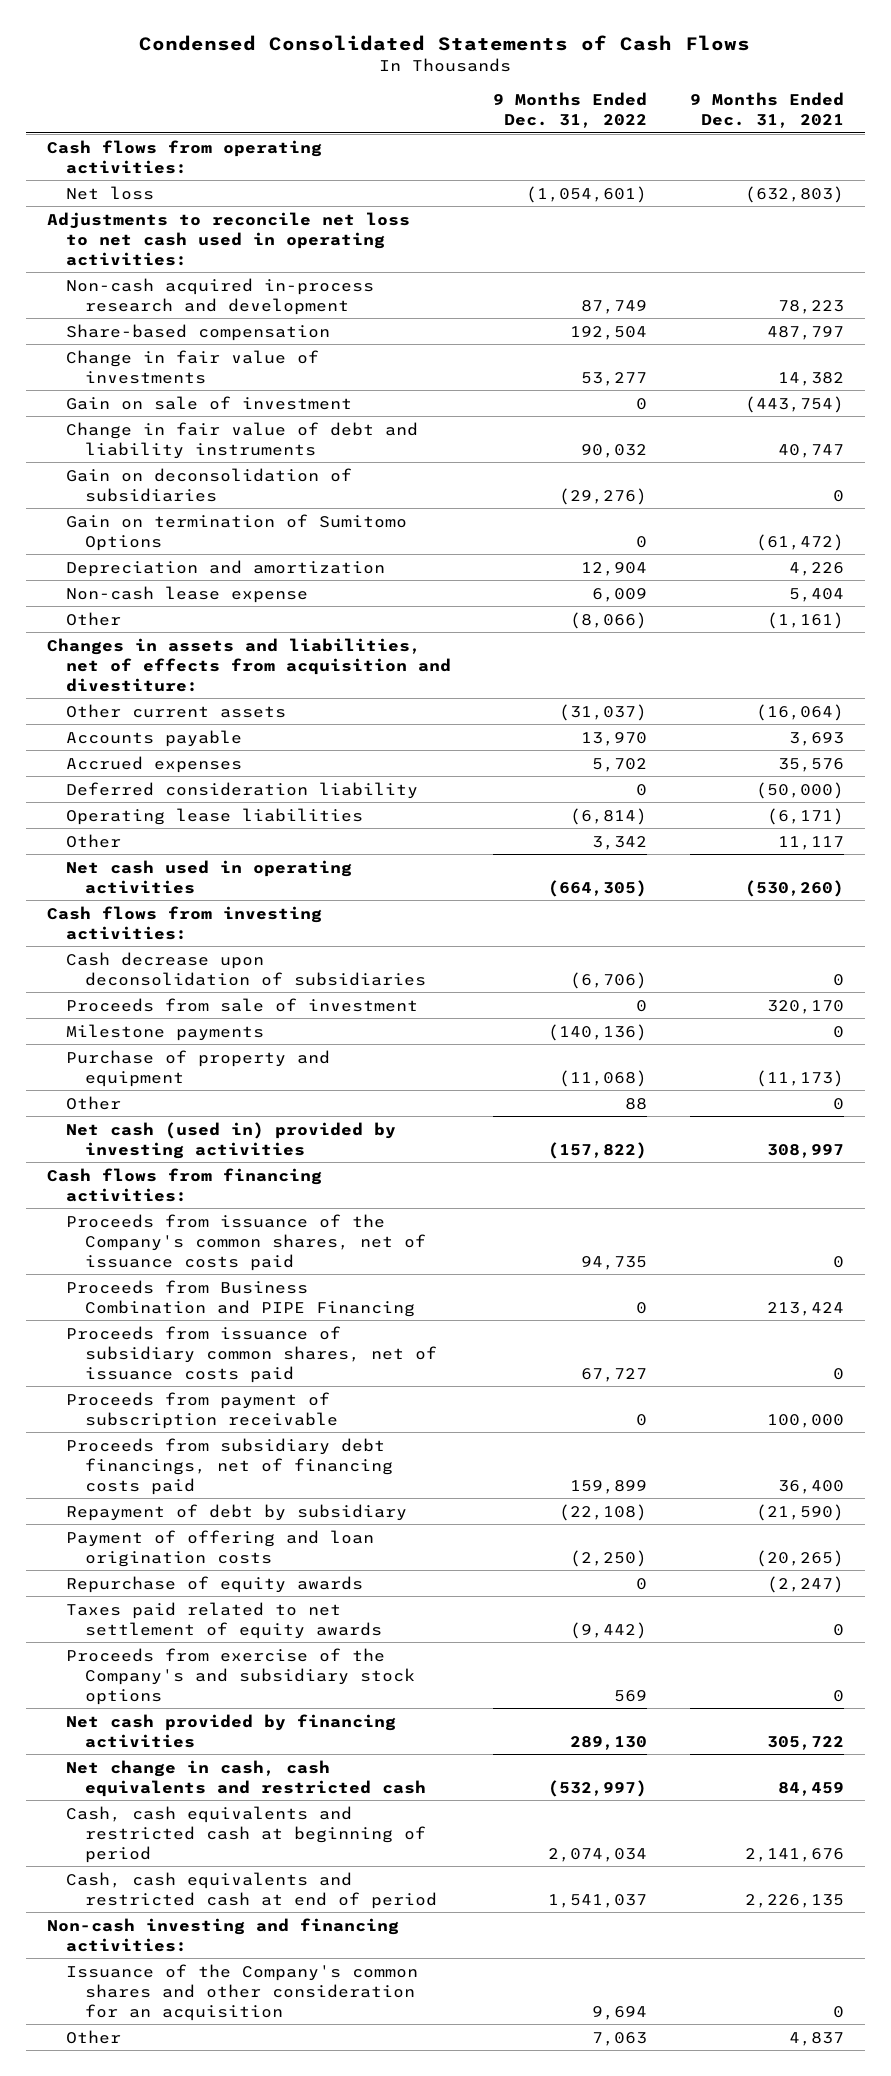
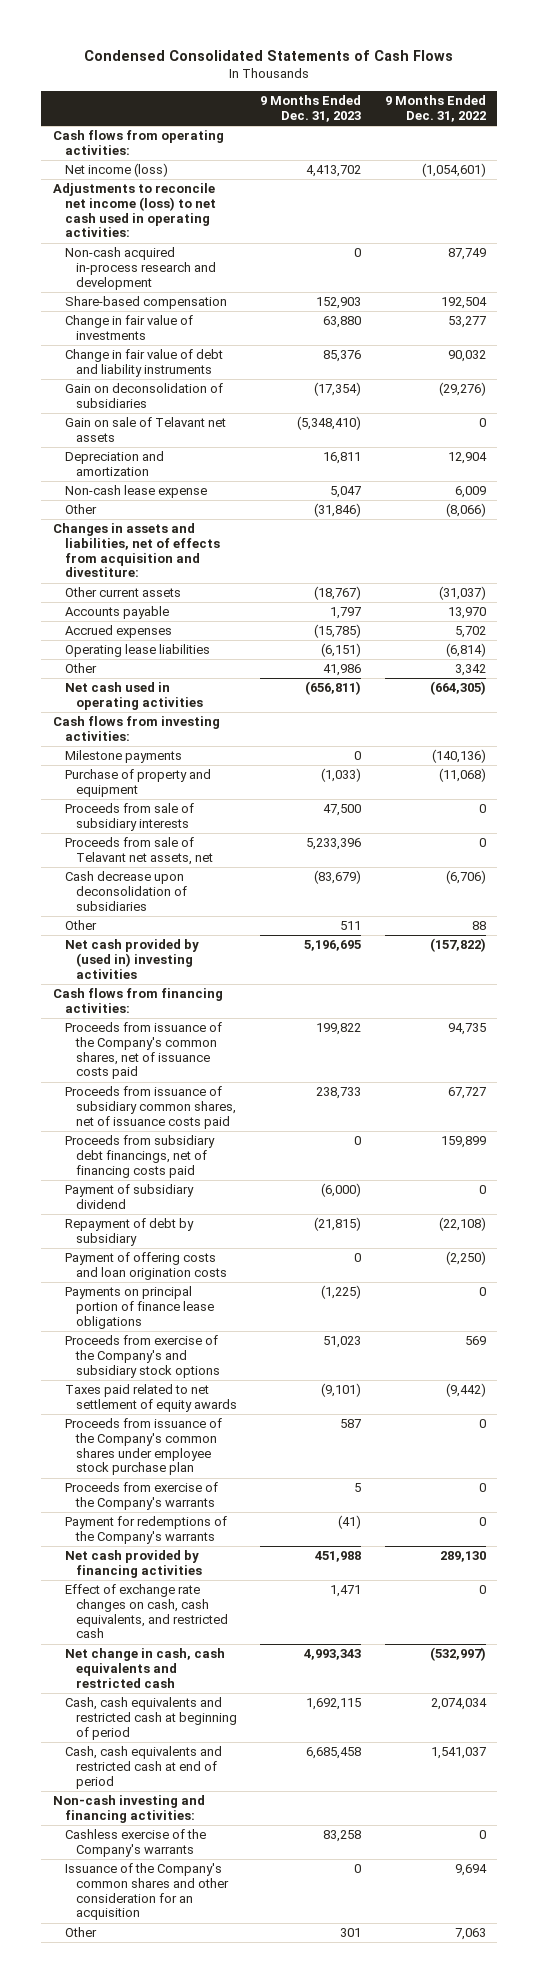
- | 9 Months Ended Dec. 31, 2022 | 9 Months Ended Dec. 31, 2021
+ | 9 Months Ended Dec. 31, 2023 | 9 Months Ended Dec. 31, 2022
- Net loss | (1,054,601) | (632,803)
- Adjustments to reconcile net loss to net cash used in operating activities:
+ Net income (loss) | 4,413,702 | (1,054,601)
+ Adjustments to reconcile net income (loss) to net cash used in operating activities:
- Gain on sale of investment | 0 | (443,754)
- Gain on termination of Sumitomo Options | 0 | (61,472)
+ Gain on sale of Telavant net assets | (5,348,410) | 0
- Deferred consideration liability | 0 | (50,000)
- Proceeds from sale of investment | 0 | 320,170
+ Proceeds from sale of subsidiary interests | 47,500 | 0
+ Proceeds from sale of Telavant net assets, net | 5,233,396 | 0
moved down: Cash decrease upon deconsolidation of subsidiaries | (83,679) | (6,706)
- Net cash (used in) provided by investing activities | (157,822) | 308,997
+ Net cash provided by (used in) investing activities | 5,196,695 | (157,822)
- Proceeds from Business Combination and PIPE Financing | 0 | 213,424
- Proceeds from payment of subscription receivable | 0 | 100,000
+ Payment of subsidiary dividend | (6,000) | 0
- Payment of offering and loan origination costs | (2,250) | (20,265)
- Repurchase of equity awards | 0 | (2,247)
+ Payment of offering costs and loan origination costs | 0 | (2,250)
+ Payments on principal portion of finance lease obligations | (1,225) | 0
moved down: Taxes paid related to net settlement of equity awards | (9,101) | (9,442)
+ Proceeds from issuance of the Company's common shares under employee stock purchase plan | 587 | 0
+ Proceeds from exercise of the Company's warrants | 5 | 0
+ Payment for redemptions of the Company's warrants | (41) | 0
+ Effect of exchange rate changes on cash, cash equivalents, and restricted cash | 1,471 | 0
+ Cashless exercise of the Company's warrants | 83,258 | 0

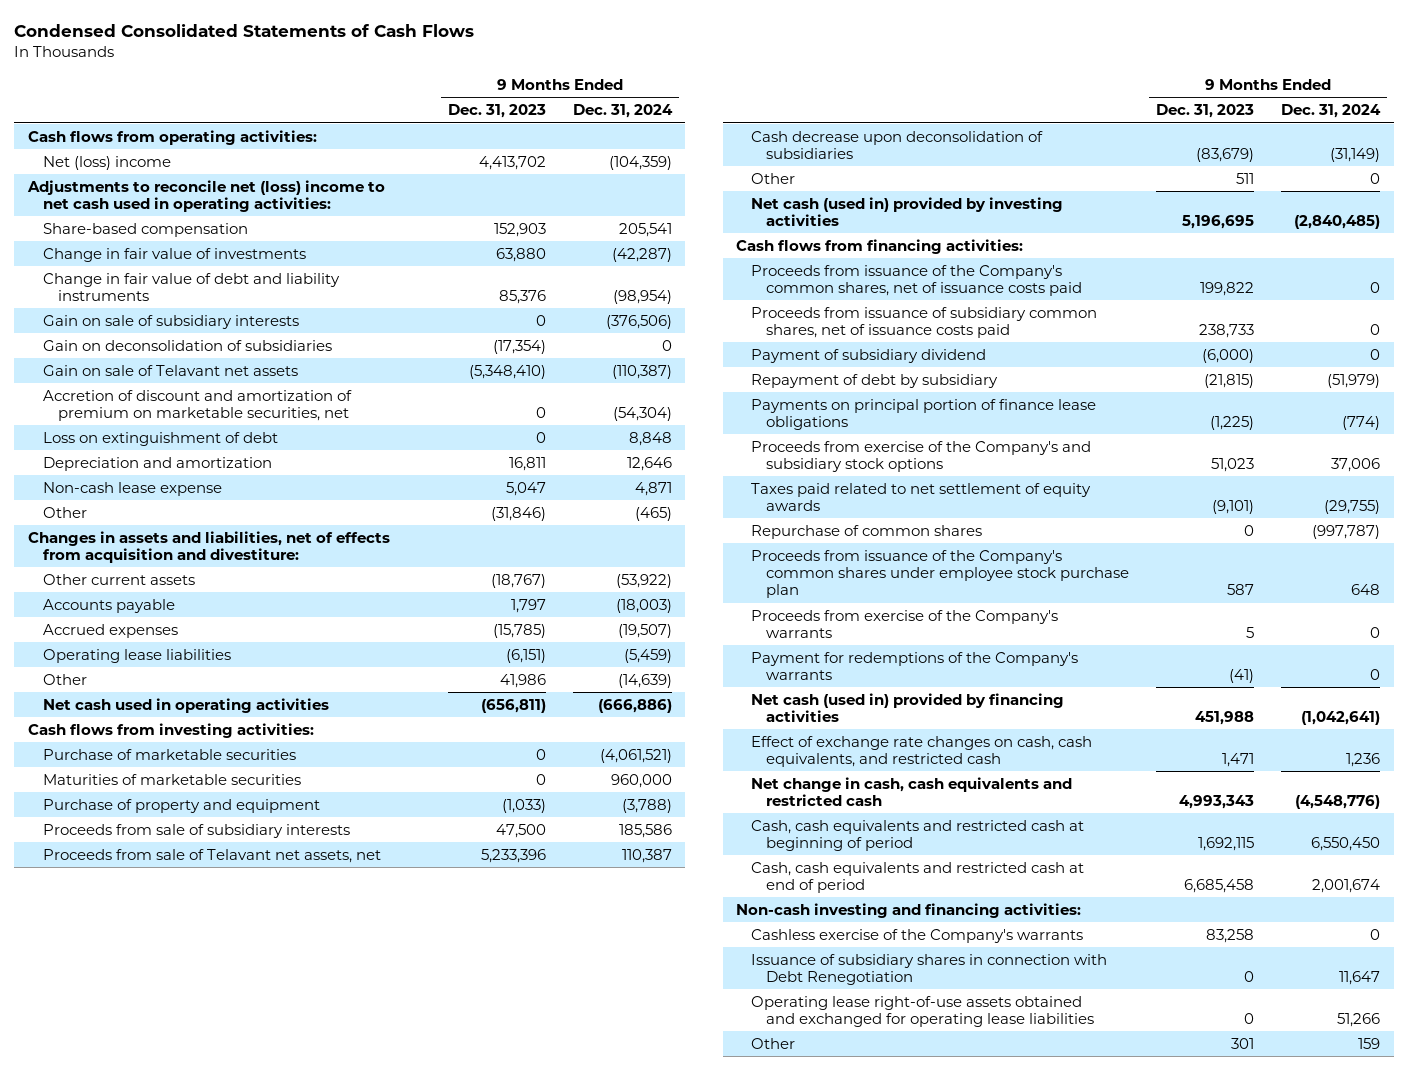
- | 9 Months Ended Dec. 31, 2023 | 9 Months Ended Dec. 31, 2022
+ | 9 Months Ended Dec. 31, 2023 | 9 Months Ended Dec. 31, 2024
- Net income (loss) | 4,413,702 | (1,054,601)
- Adjustments to reconcile net income (loss) to net cash used in operating activities:
- Non-cash acquired in-process research and development | 0 | 87,749
+ Net (loss) income | 4,413,702 | (104,359)
+ Adjustments to reconcile net (loss) income to net cash used in operating activities:
+ Gain on sale of subsidiary interests | 0 | (376,506)
+ Accretion of discount and amortization of premium on marketable securities, net | 0 | (54,304)
+ Loss on extinguishment of debt | 0 | 8,848
- Milestone payments | 0 | (140,136)
+ Purchase of marketable securities | 0 | (4,061,521)
+ Maturities of marketable securities | 0 | 960,000
- Net cash provided by (used in) investing activities | 5,196,695 | (157,822)
+ Net cash (used in) provided by investing activities | 5,196,695 | (2,840,485)
- Proceeds from subsidiary debt financings, net of financing costs paid | 0 | 159,899
- Payment of offering costs and loan origination costs | 0 | (2,250)
+ Repurchase of common shares | 0 | (997,787)
- Net cash provided by financing activities | 451,988 | 289,130
+ Net cash (used in) provided by financing activities | 451,988 | (1,042,641)
- Issuance of the Company's common shares and other consideration for an acquisition | 0 | 9,694
+ Issuance of subsidiary shares in connection with Debt Renegotiation | 0 | 11,647
+ Operating lease right-of-use assets obtained and exchanged for operating lease liabilities | 0 | 51,266

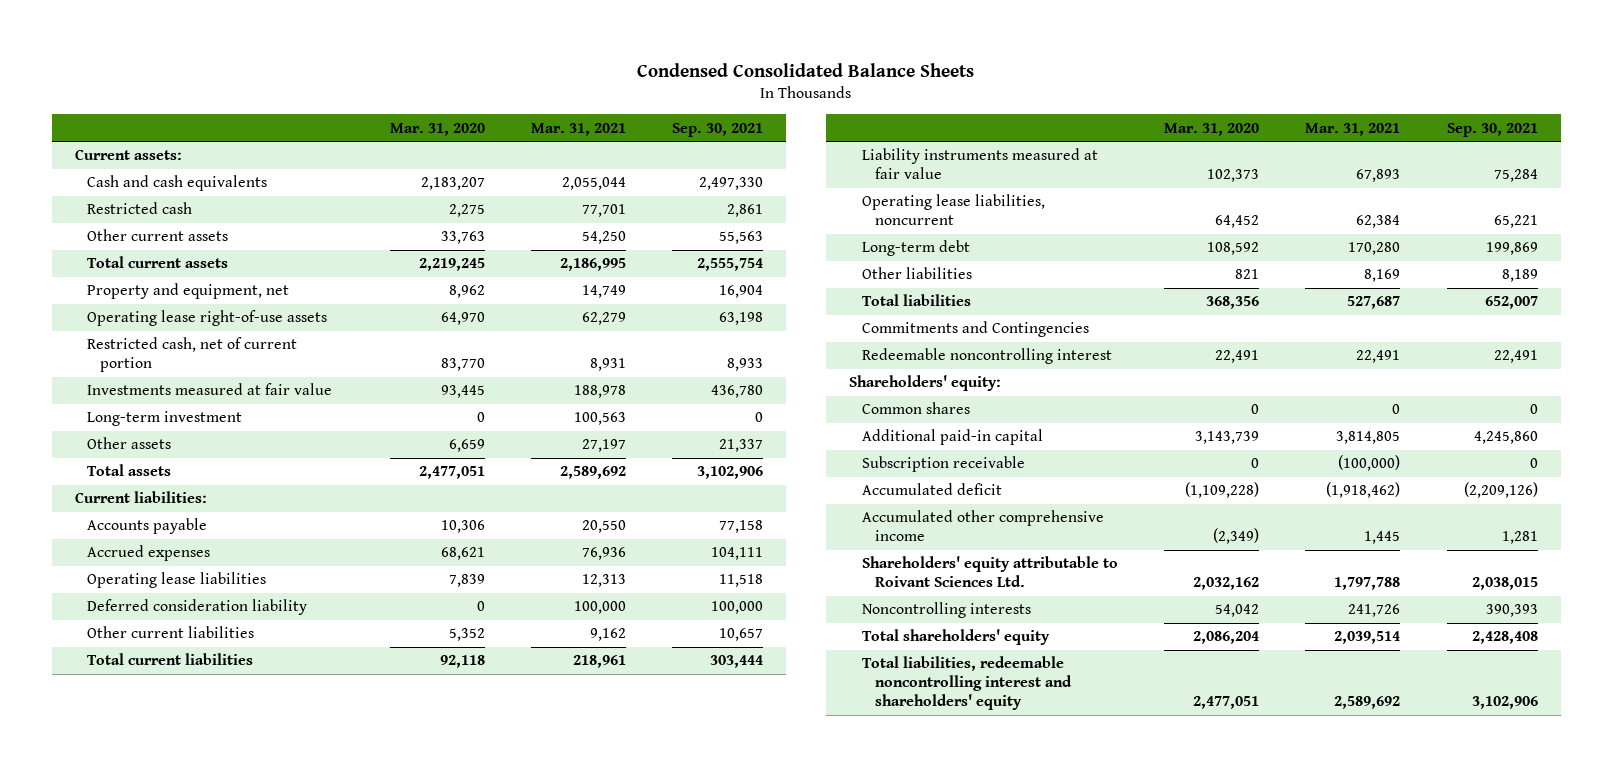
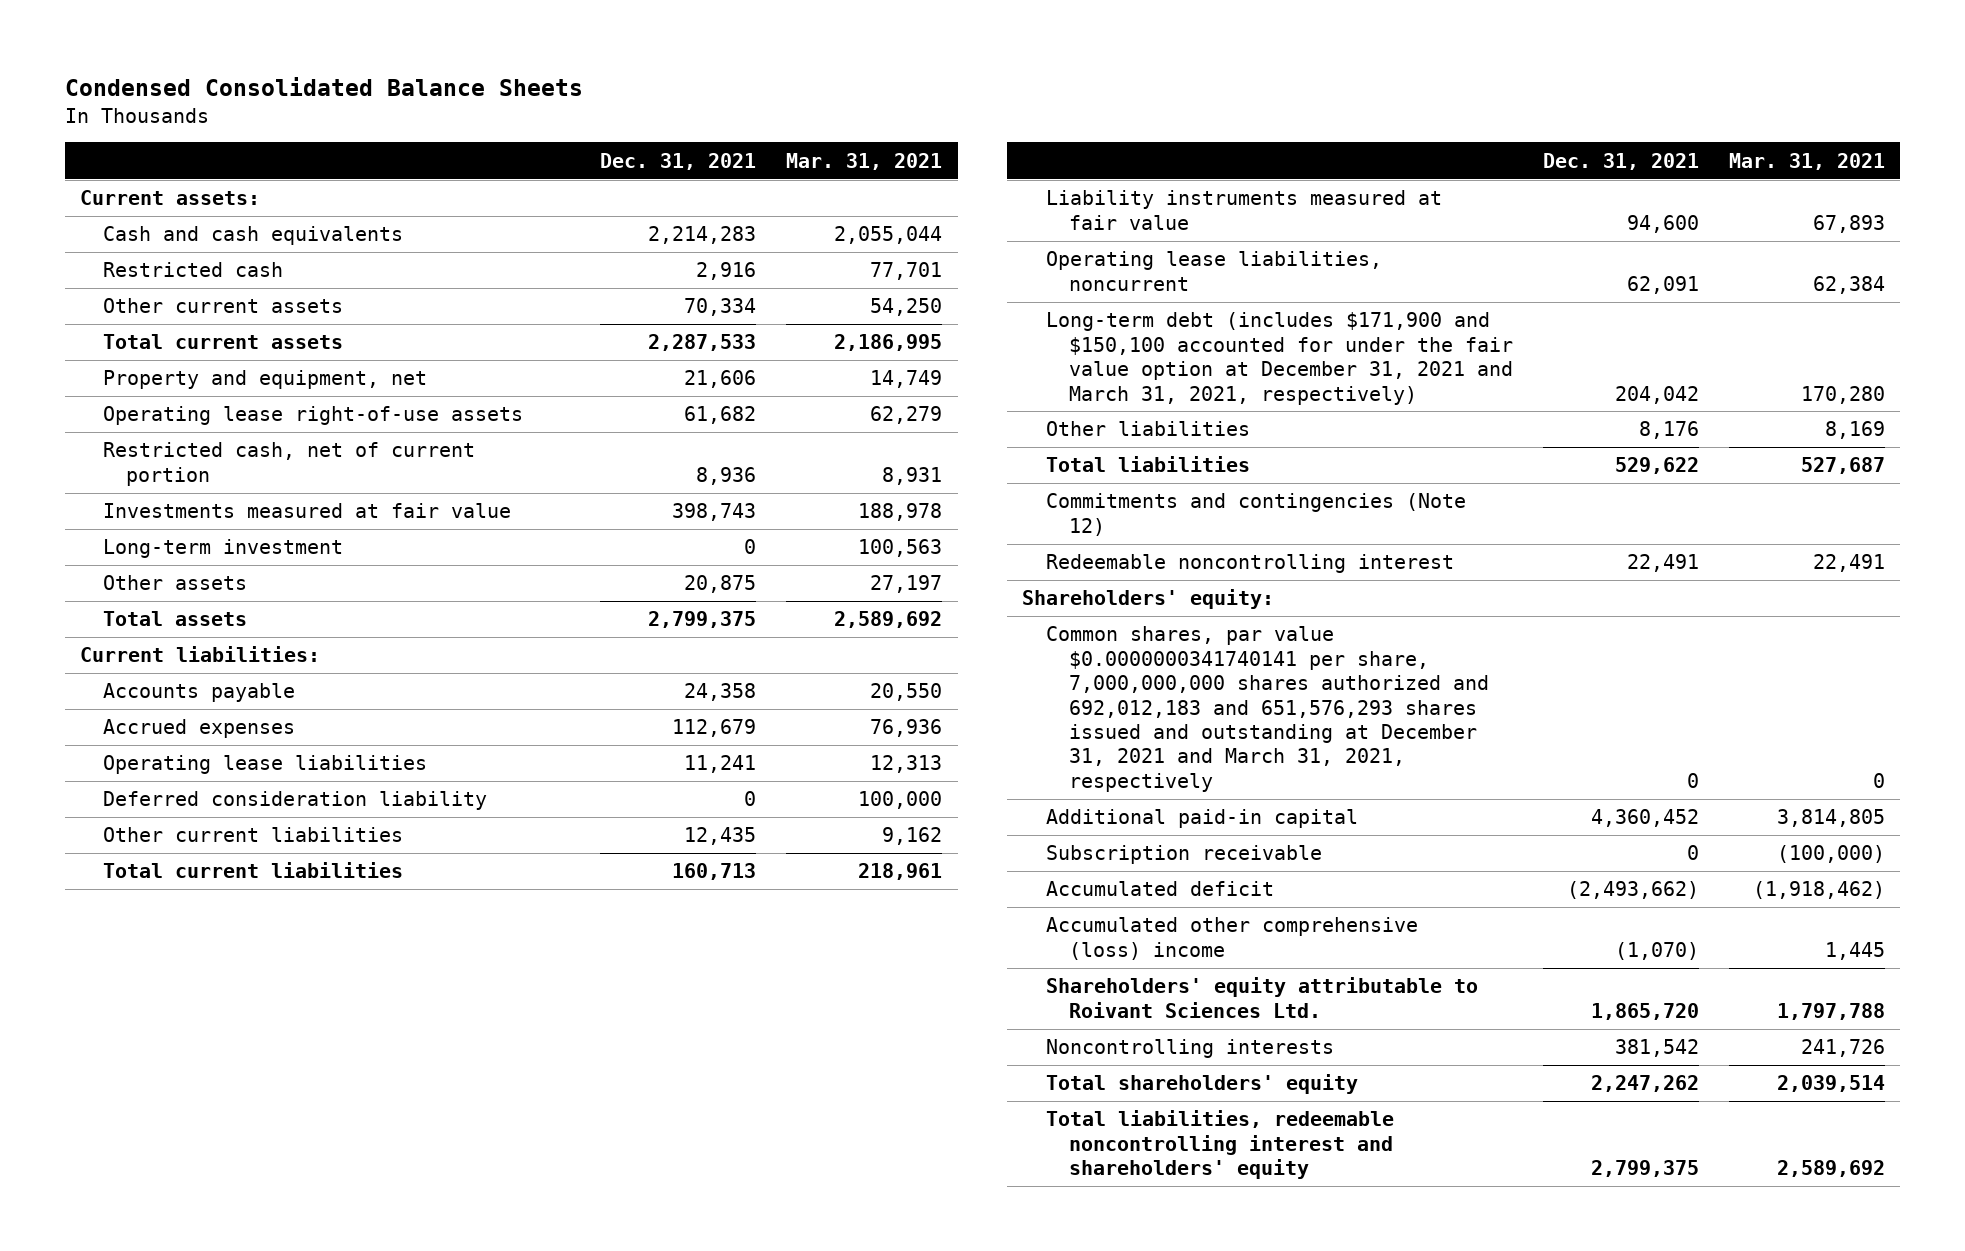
- | Mar. 31, 2020 | Mar. 31, 2021 | Sep. 30, 2021
+ | Dec. 31, 2021 | Mar. 31, 2021
- Long-term debt | 108,592 | 170,280 | 199,869
+ Long-term debt (includes $171,900 and $150,100 accounted for under the fair value option at December 31, 2021 and March 31, 2021, respectively) | 204,042 | 170,280
- Commitments and Contingencies
+ Commitments and contingencies (Note 12)
- Common shares | 0 | 0 | 0
+ Common shares, par value $0.0000000341740141 per share, 7,000,000,000 shares authorized and 692,012,183 and 651,576,293 shares issued and outstanding at December 31, 2021 and March 31, 2021, respectively | 0 | 0
- Accumulated other comprehensive income | (2,349) | 1,445 | 1,281
+ Accumulated other comprehensive (loss) income | (1,070) | 1,445

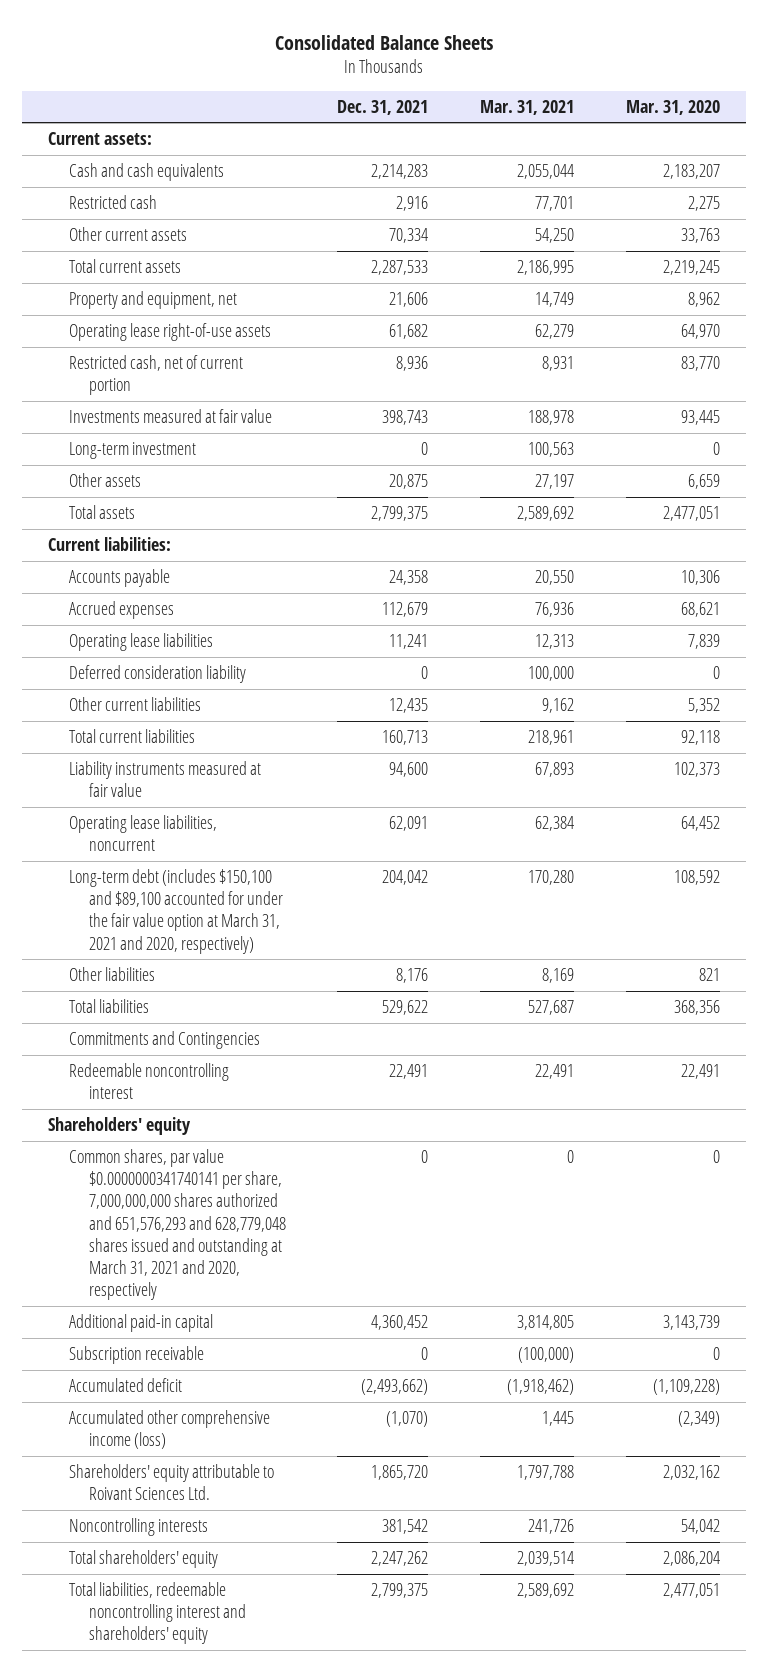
- Condensed Consolidated Balance Sheets
+ Consolidated Balance Sheets
- | Dec. 31, 2021 | Mar. 31, 2021
+ | Dec. 31, 2021 | Mar. 31, 2021 | Mar. 31, 2020
- Long-term debt (includes $171,900 and $150,100 accounted for under the fair value option at December 31, 2021 and March 31, 2021, respectively) | 204,042 | 170,280
+ Long-term debt (includes $150,100 and $89,100 accounted for under the fair value option at March 31, 2021 and 2020, respectively) | 204,042 | 170,280 | 108,592
- Commitments and contingencies (Note 12)
+ Commitments and Contingencies
- Shareholders' equity:
- Common shares, par value $0.0000000341740141 per share, 7,000,000,000 shares authorized and 692,012,183 and 651,576,293 shares issued and outstanding at December 31, 2021 and March 31, 2021, respectively | 0 | 0
+ Shareholders' equity
+ Common shares, par value $0.0000000341740141 per share, 7,000,000,000 shares authorized and 651,576,293 and 628,779,048 shares issued and outstanding at March 31, 2021 and 2020, respectively | 0 | 0 | 0
- Accumulated other comprehensive (loss) income | (1,070) | 1,445
+ Accumulated other comprehensive income (loss) | (1,070) | 1,445 | (2,349)

